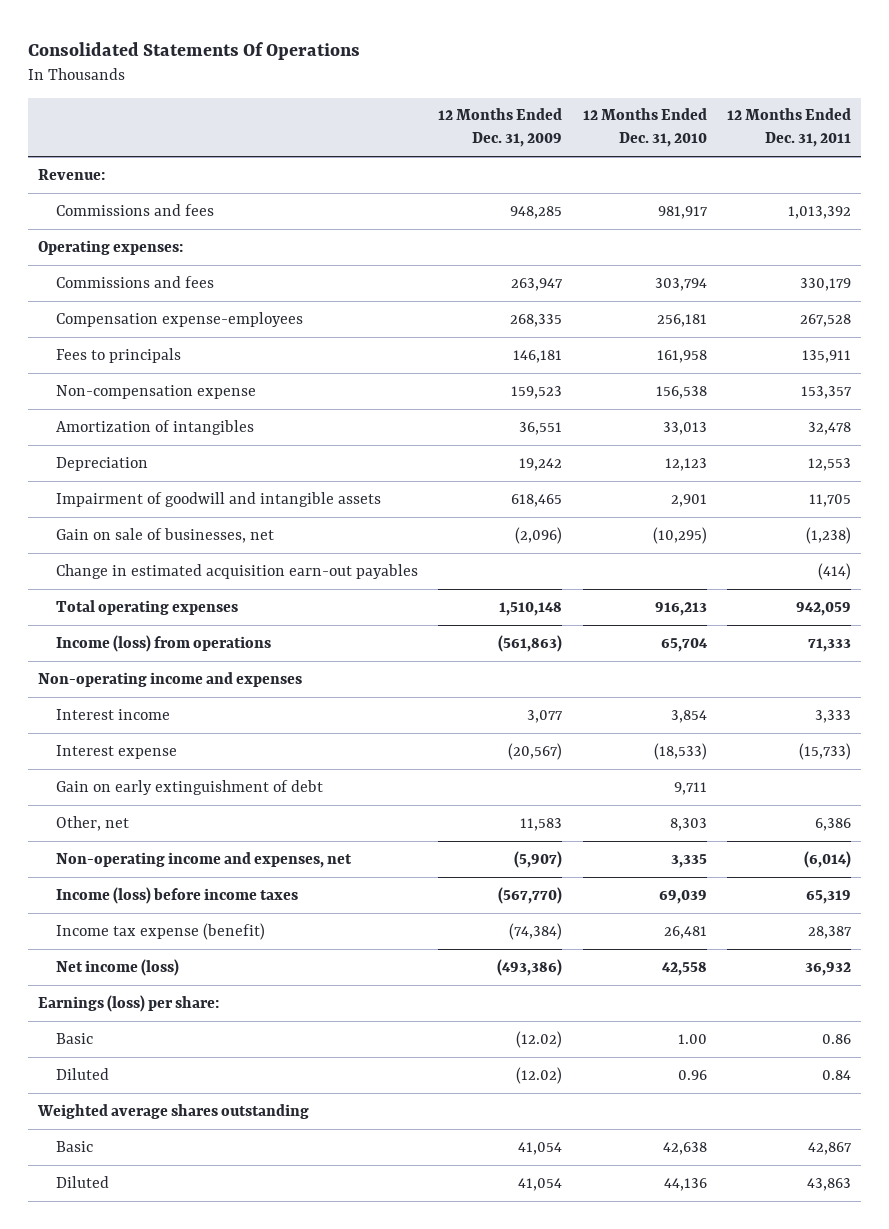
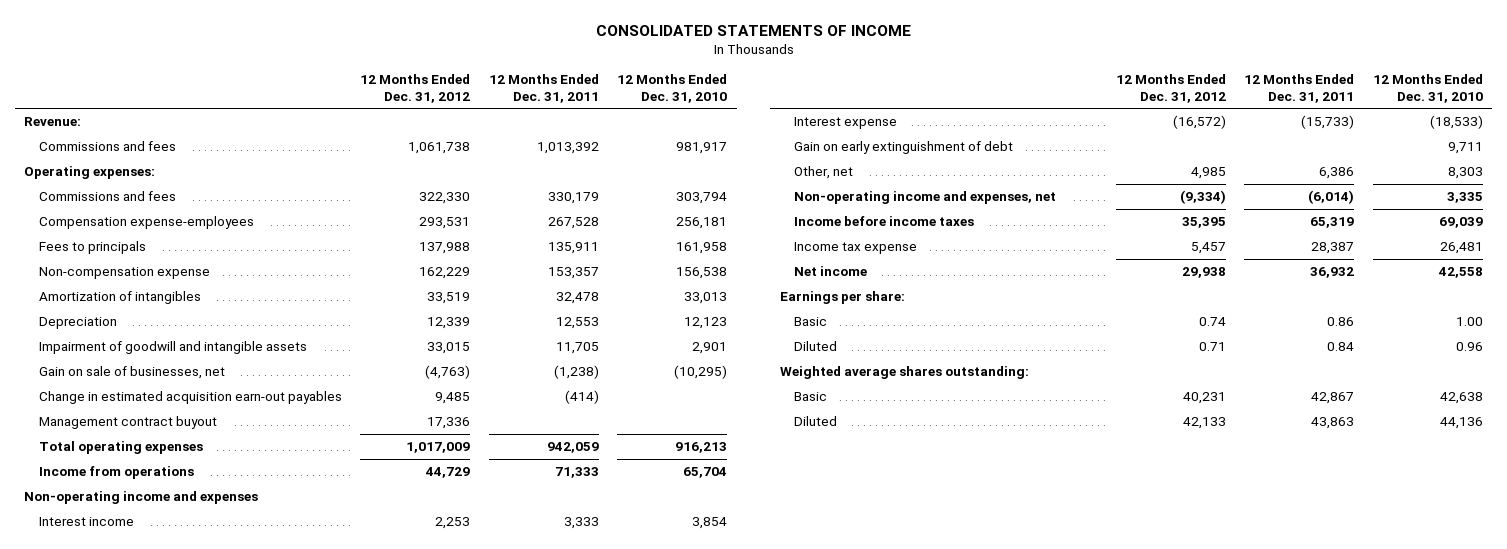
- Consolidated Statements Of Operations
+ CONSOLIDATED STATEMENTS OF INCOME
- | 12 Months Ended Dec. 31, 2009 | 12 Months Ended Dec. 31, 2010 | 12 Months Ended Dec. 31, 2011
+ | 12 Months Ended Dec. 31, 2012 | 12 Months Ended Dec. 31, 2011 | 12 Months Ended Dec. 31, 2010
+ Management contract buyout | 17,336 | |
- Income (loss) from operations | (561,863) | 65,704 | 71,333
+ Income from operations | 44,729 | 71,333 | 65,704
- Income (loss) before income taxes | (567,770) | 69,039 | 65,319
- Income tax expense (benefit) | (74,384) | 26,481 | 28,387
- Net income (loss) | (493,386) | 42,558 | 36,932
- Earnings (loss) per share:
+ Income before income taxes | 35,395 | 65,319 | 69,039
+ Income tax expense | 5,457 | 28,387 | 26,481
+ Net income | 29,938 | 36,932 | 42,558
+ Earnings per share:
- Weighted average shares outstanding
+ Weighted average shares outstanding:

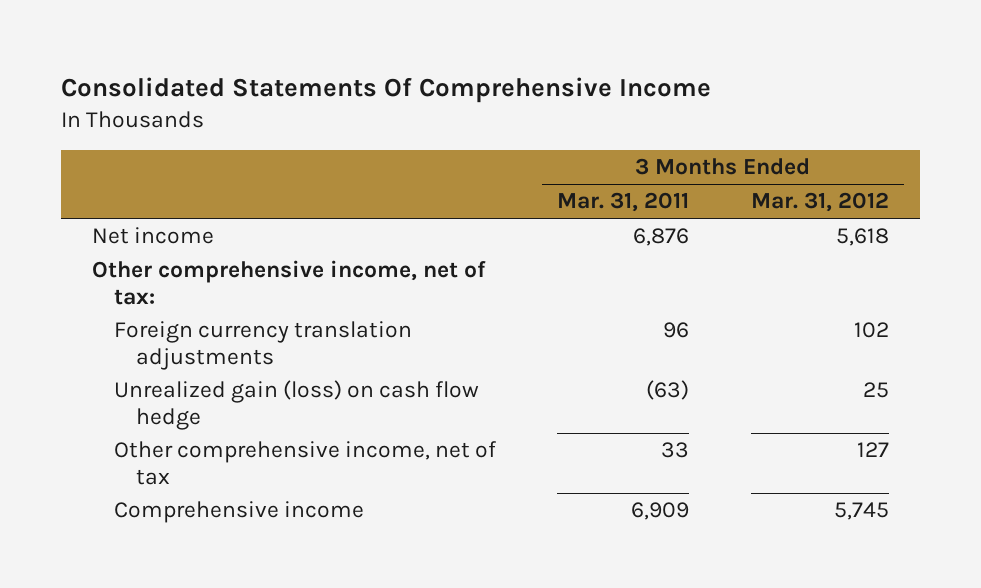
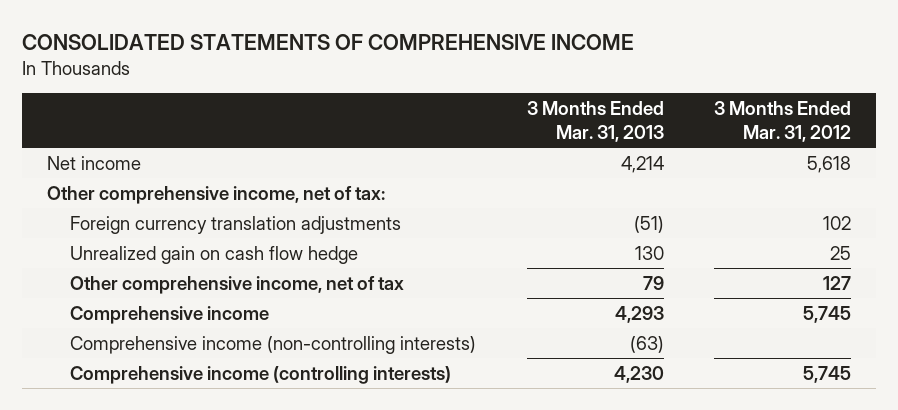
- Consolidated Statements Of Comprehensive Income
+ CONSOLIDATED STATEMENTS OF COMPREHENSIVE INCOME
- | 3 Months Ended Mar. 31, 2011 | 3 Months Ended Mar. 31, 2012
+ | 3 Months Ended Mar. 31, 2013 | 3 Months Ended Mar. 31, 2012
- Unrealized gain (loss) on cash flow hedge | (63) | 25
+ Unrealized gain on cash flow hedge | 130 | 25
+ Comprehensive income (non-controlling interests) | (63) |
+ Comprehensive income (controlling interests) | 4,230 | 5,745

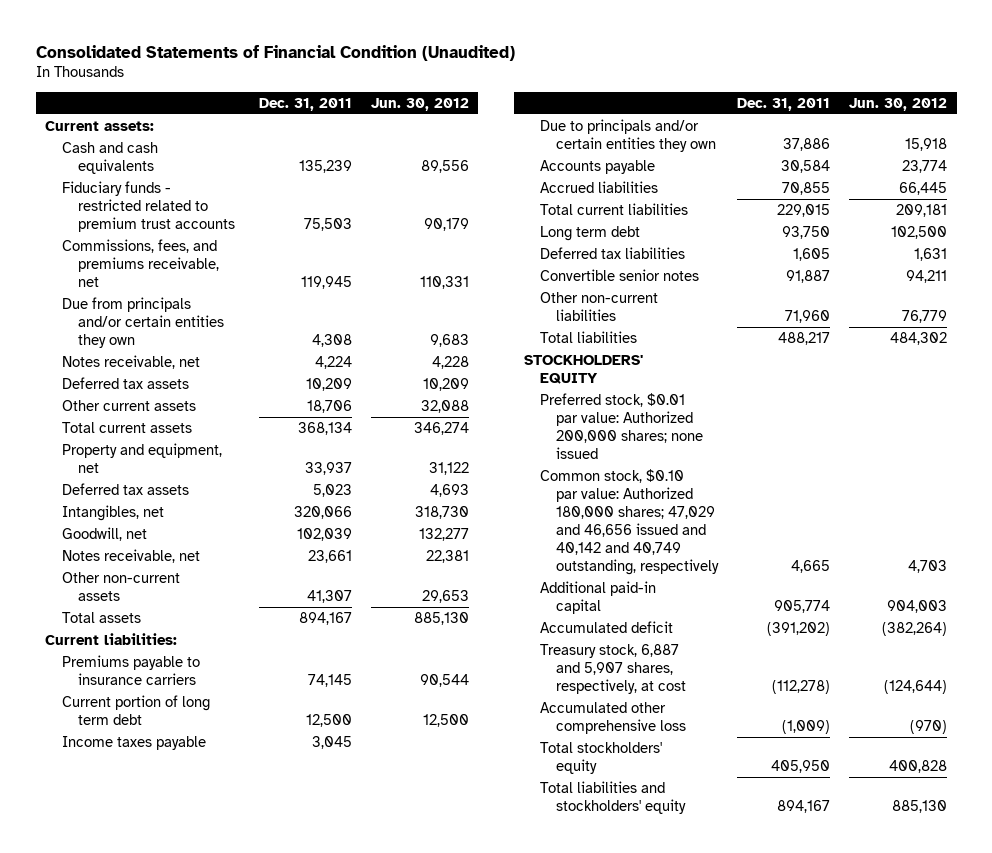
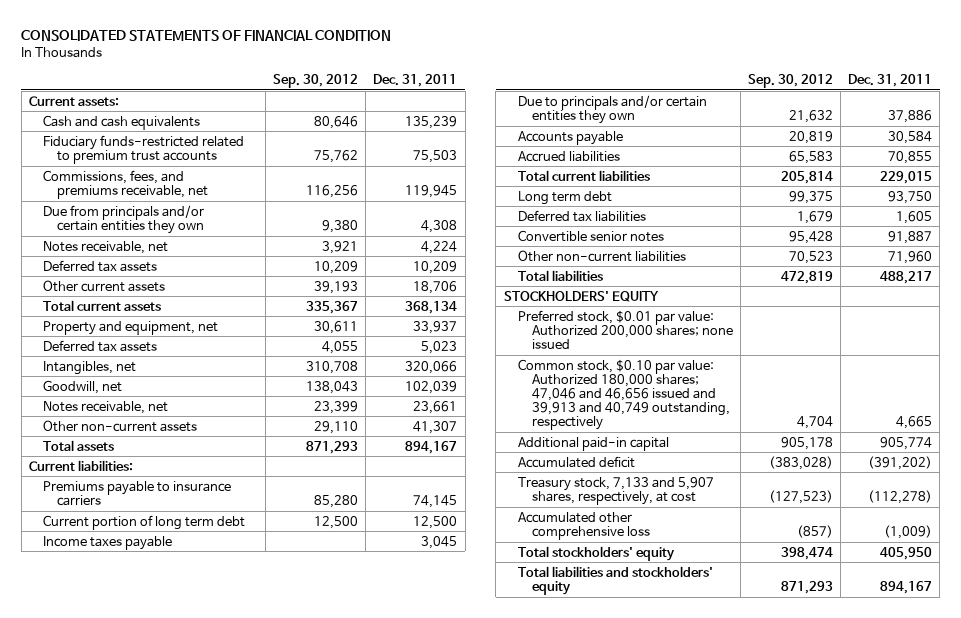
- Consolidated Statements of Financial Condition (Unaudited)
+ CONSOLIDATED STATEMENTS OF FINANCIAL CONDITION
- | Dec. 31, 2011 | Jun. 30, 2012
+ | Sep. 30, 2012 | Dec. 31, 2011
- Fiduciary funds - restricted related to premium trust accounts | 75,503 | 90,179
+ Fiduciary funds-restricted related to premium trust accounts | 75,762 | 75,503
- Common stock, $0.10 par value: Authorized 180,000 shares; 47,029 and 46,656 issued and 40,142 and 40,749 outstanding, respectively | 4,665 | 4,703
+ Common stock, $0.10 par value: Authorized 180,000 shares; 47,046 and 46,656 issued and 39,913 and 40,749 outstanding, respectively | 4,704 | 4,665
- Treasury stock, 6,887 and 5,907 shares, respectively, at cost | (112,278) | (124,644)
+ Treasury stock, 7,133 and 5,907 shares, respectively, at cost | (127,523) | (112,278)

